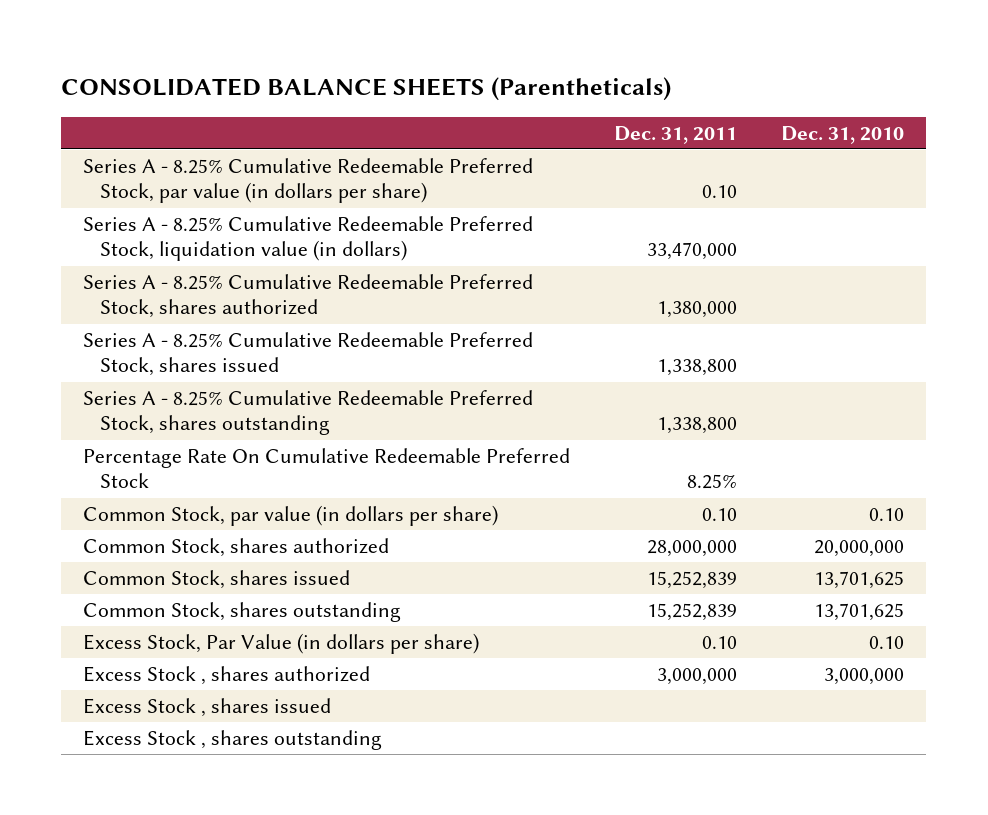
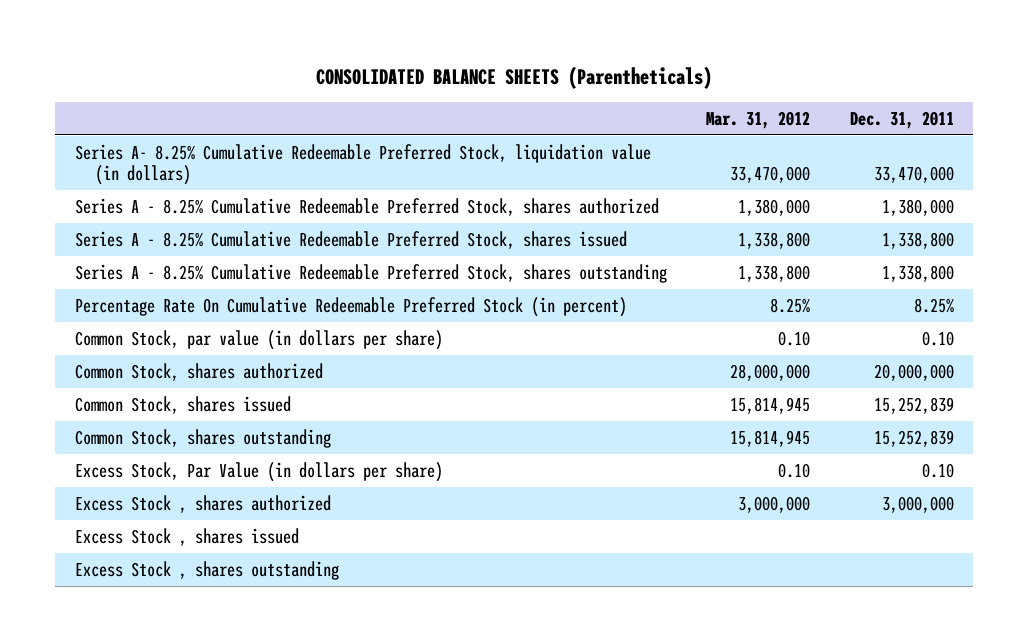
- | Dec. 31, 2011 | Dec. 31, 2010
+ | Mar. 31, 2012 | Dec. 31, 2011
- Series A - 8.25% Cumulative Redeemable Preferred Stock, par value (in dollars per share) | 0.10 |
- Series A - 8.25% Cumulative Redeemable Preferred Stock, liquidation value (in dollars) | 33,470,000 |
+ Series A- 8.25% Cumulative Redeemable Preferred Stock, liquidation value (in dollars) | 33,470,000 | 33,470,000
- Percentage Rate On Cumulative Redeemable Preferred Stock | 8.25% |
+ Percentage Rate On Cumulative Redeemable Preferred Stock (in percent) | 8.25% | 8.25%
- Common Stock, shares authorized | 28,000,000 | 20,000,000
+ Common Stock, shares authorized | 28,000,000 | 20,000,000

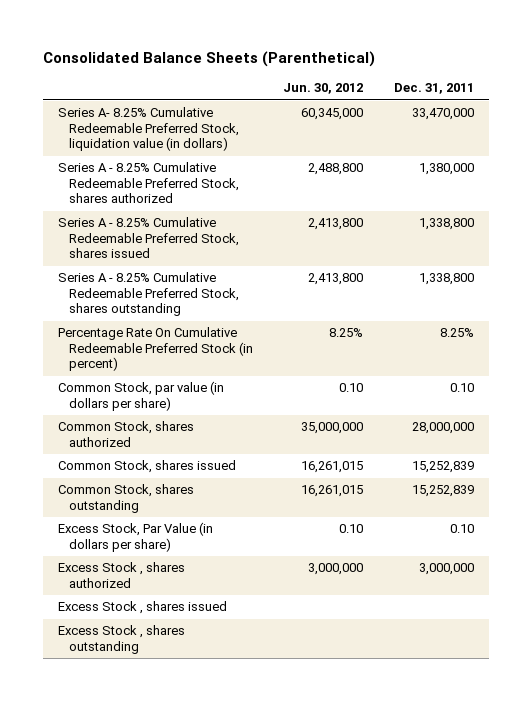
- CONSOLIDATED BALANCE SHEETS (Parentheticals)
+ Consolidated Balance Sheets (Parenthetical)
- | Mar. 31, 2012 | Dec. 31, 2011
+ | Jun. 30, 2012 | Dec. 31, 2011
- Common Stock, shares authorized | 28,000,000 | 20,000,000
+ Common Stock, shares authorized | 35,000,000 | 28,000,000

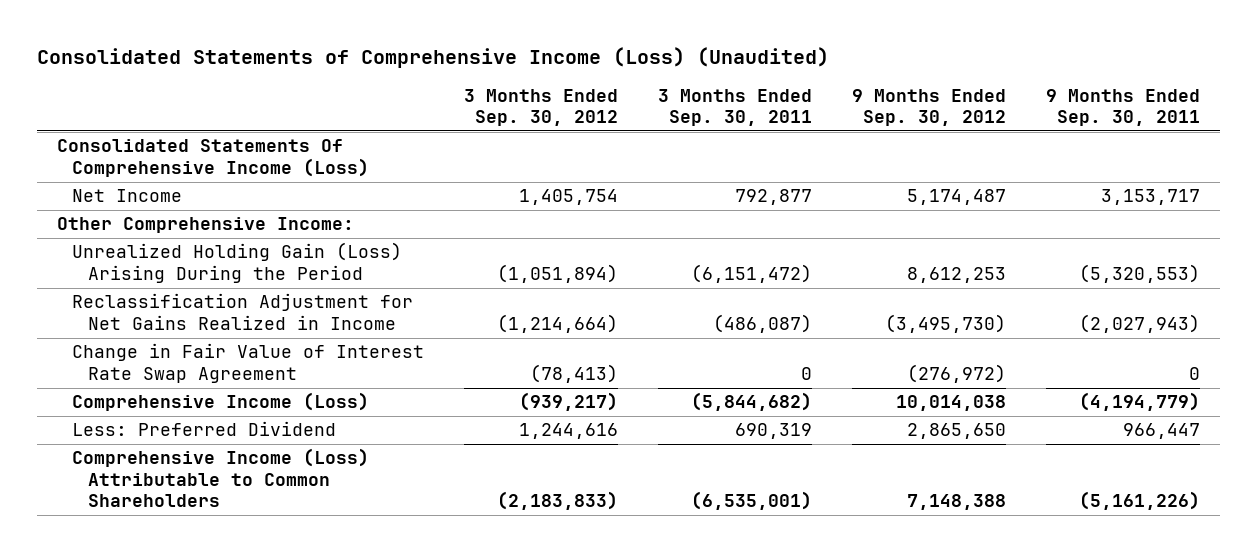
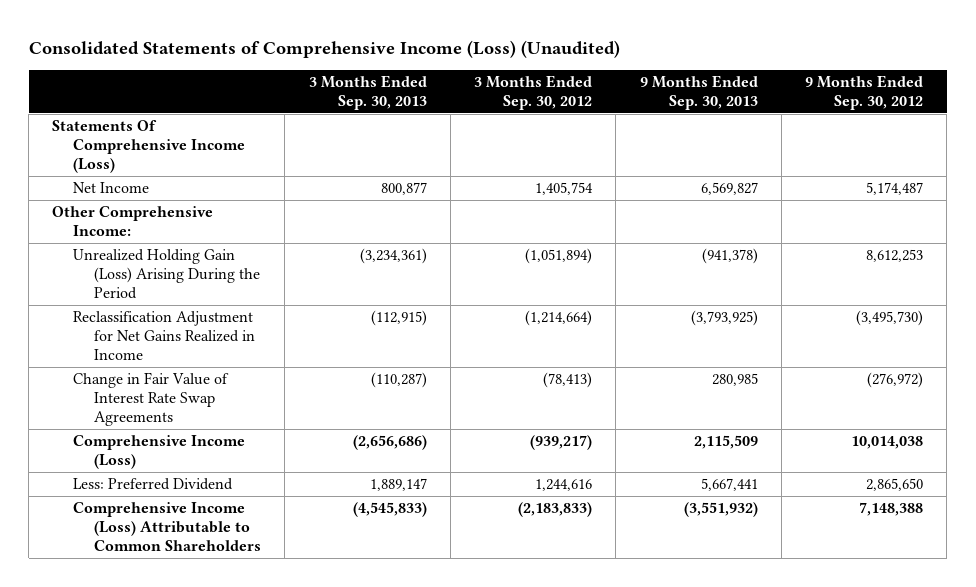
- | 3 Months Ended Sep. 30, 2012 | 3 Months Ended Sep. 30, 2011 | 9 Months Ended Sep. 30, 2012 | 9 Months Ended Sep. 30, 2011
+ | 3 Months Ended Sep. 30, 2013 | 3 Months Ended Sep. 30, 2012 | 9 Months Ended Sep. 30, 2013 | 9 Months Ended Sep. 30, 2012
- Consolidated Statements Of Comprehensive Income (Loss)
+ Statements Of Comprehensive Income (Loss)
- Change in Fair Value of Interest Rate Swap Agreement | (78,413) | 0 | (276,972) | 0
+ Change in Fair Value of Interest Rate Swap Agreements | (110,287) | (78,413) | 280,985 | (276,972)

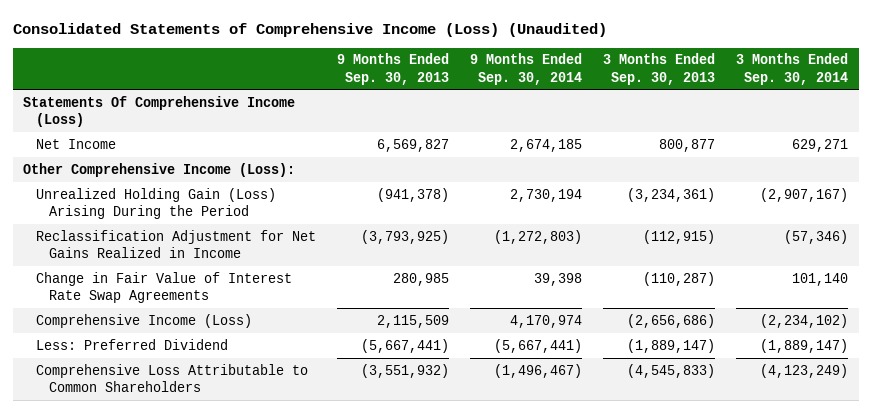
- | 3 Months Ended Sep. 30, 2013 | 3 Months Ended Sep. 30, 2012 | 9 Months Ended Sep. 30, 2013 | 9 Months Ended Sep. 30, 2012
+ | 9 Months Ended Sep. 30, 2013 | 9 Months Ended Sep. 30, 2014 | 3 Months Ended Sep. 30, 2013 | 3 Months Ended Sep. 30, 2014
- Other Comprehensive Income:
+ Other Comprehensive Income (Loss):
- Less: Preferred Dividend | 1,889,147 | 1,244,616 | 5,667,441 | 2,865,650
- Comprehensive Income (Loss) Attributable to Common Shareholders | (4,545,833) | (2,183,833) | (3,551,932) | 7,148,388
+ Less: Preferred Dividend | (5,667,441) | (5,667,441) | (1,889,147) | (1,889,147)
+ Comprehensive Loss Attributable to Common Shareholders | (3,551,932) | (1,496,467) | (4,545,833) | (4,123,249)

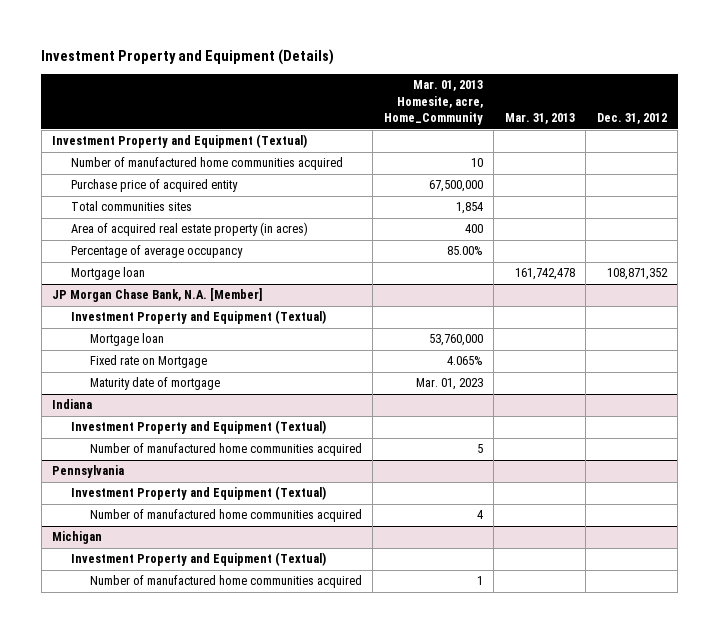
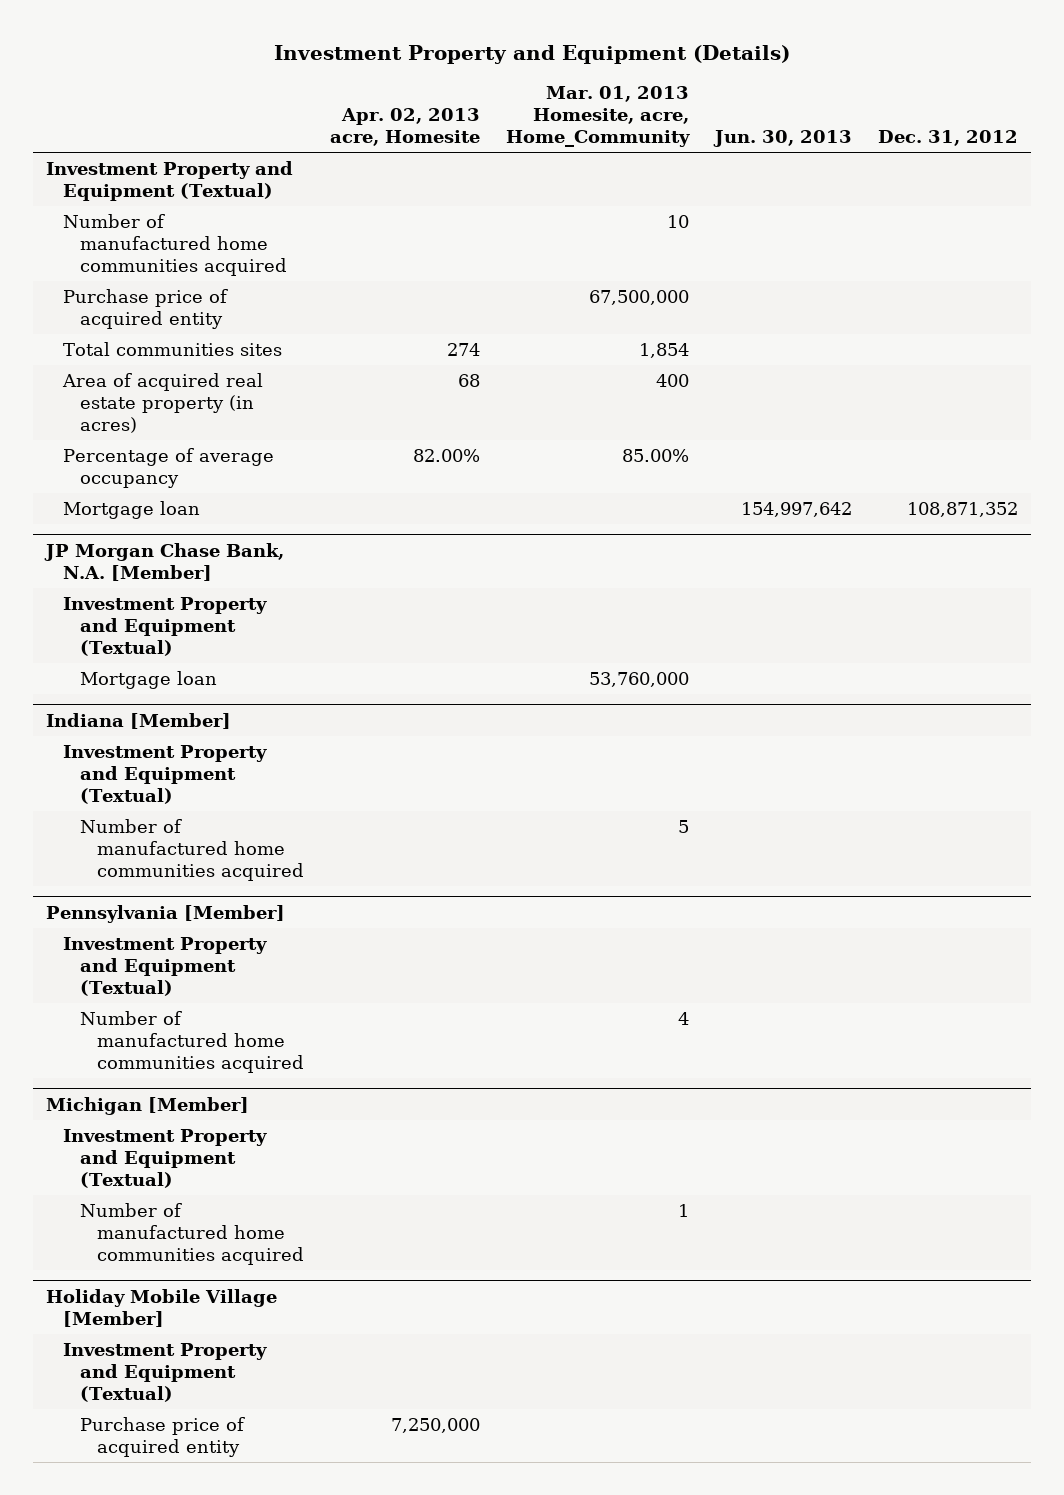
- | Mar. 01, 2013 Homesite, acre, Home_Community | Mar. 31, 2013 | Dec. 31, 2012
+ | Apr. 02, 2013 acre, Homesite | Mar. 01, 2013 Homesite, acre, Home_Community | Jun. 30, 2013 | Dec. 31, 2012
@ JP Morgan Chase Bank, N.A. [Member]
- Fixed rate on Mortgage | 4.065% | |
- Maturity date of mortgage | Mar. 01, 2023 | |
- Indiana
+ Indiana [Member]
- Pennsylvania
+ Pennsylvania [Member]
- Michigan
+ Michigan [Member]
+ Holiday Mobile Village [Member]
+ Investment Property and Equipment (Textual)
+ Purchase price of acquired entity | 7,250,000 | | |

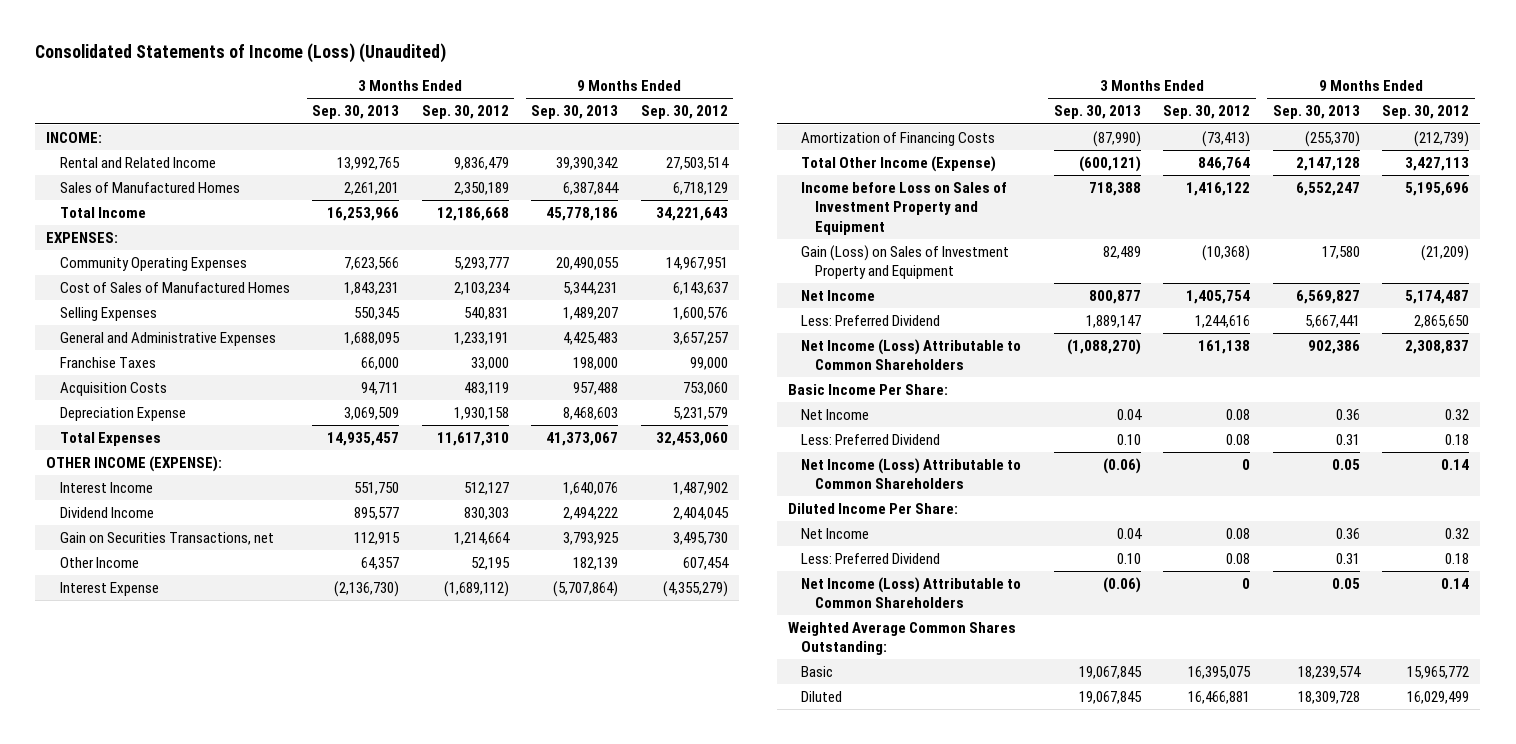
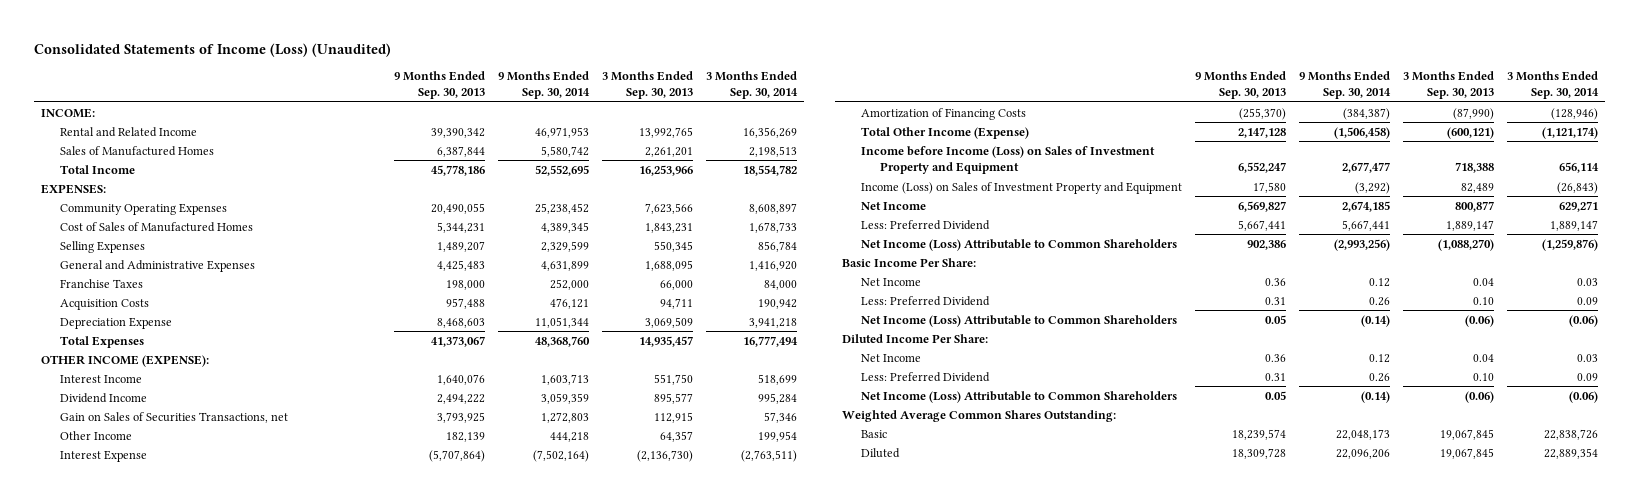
- | 3 Months Ended Sep. 30, 2013 | 3 Months Ended Sep. 30, 2012 | 9 Months Ended Sep. 30, 2013 | 9 Months Ended Sep. 30, 2012
+ | 9 Months Ended Sep. 30, 2013 | 9 Months Ended Sep. 30, 2014 | 3 Months Ended Sep. 30, 2013 | 3 Months Ended Sep. 30, 2014
- Gain on Securities Transactions, net | 112,915 | 1,214,664 | 3,793,925 | 3,495,730
+ Gain on Sales of Securities Transactions, net | 3,793,925 | 1,272,803 | 112,915 | 57,346
- Income before Loss on Sales of Investment Property and Equipment | 718,388 | 1,416,122 | 6,552,247 | 5,195,696
- Gain (Loss) on Sales of Investment Property and Equipment | 82,489 | (10,368) | 17,580 | (21,209)
+ Income before Income (Loss) on Sales of Investment Property and Equipment | 6,552,247 | 2,677,477 | 718,388 | 656,114
+ Income (Loss) on Sales of Investment Property and Equipment | 17,580 | (3,292) | 82,489 | (26,843)

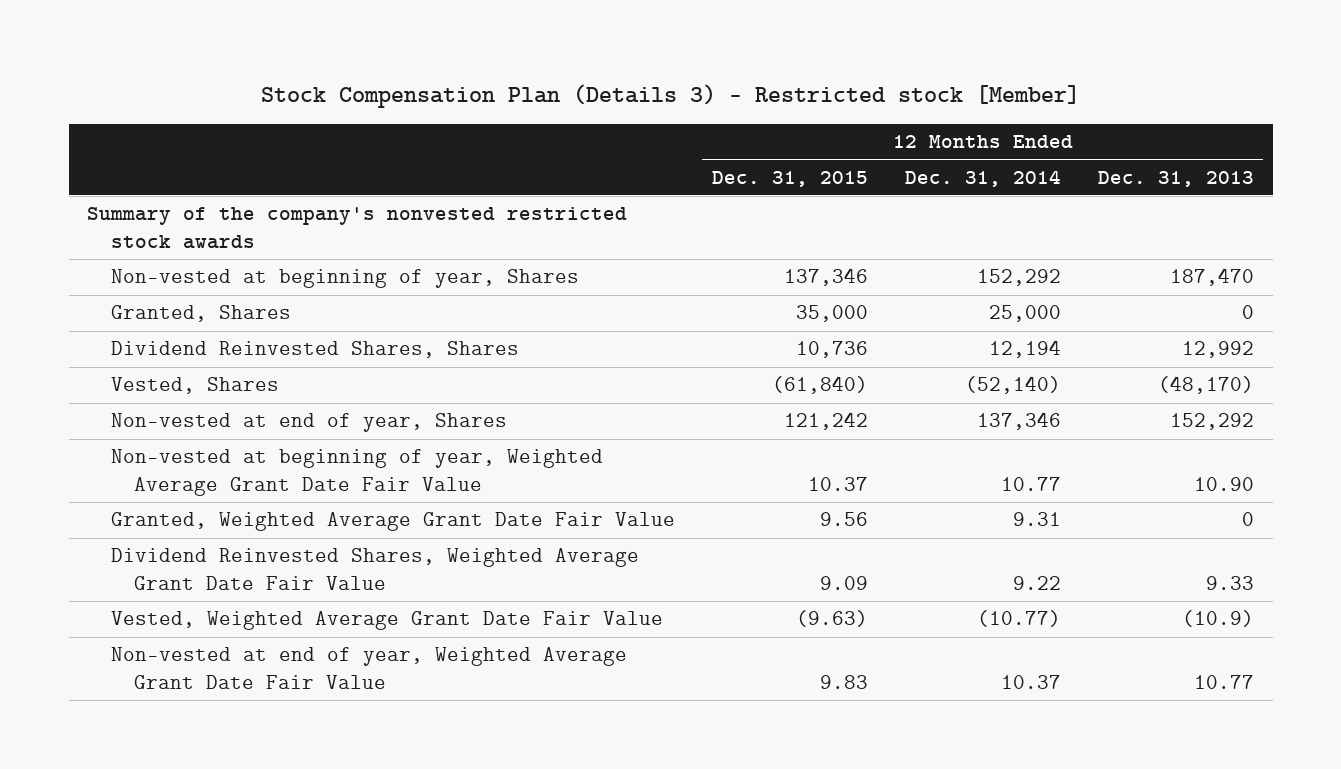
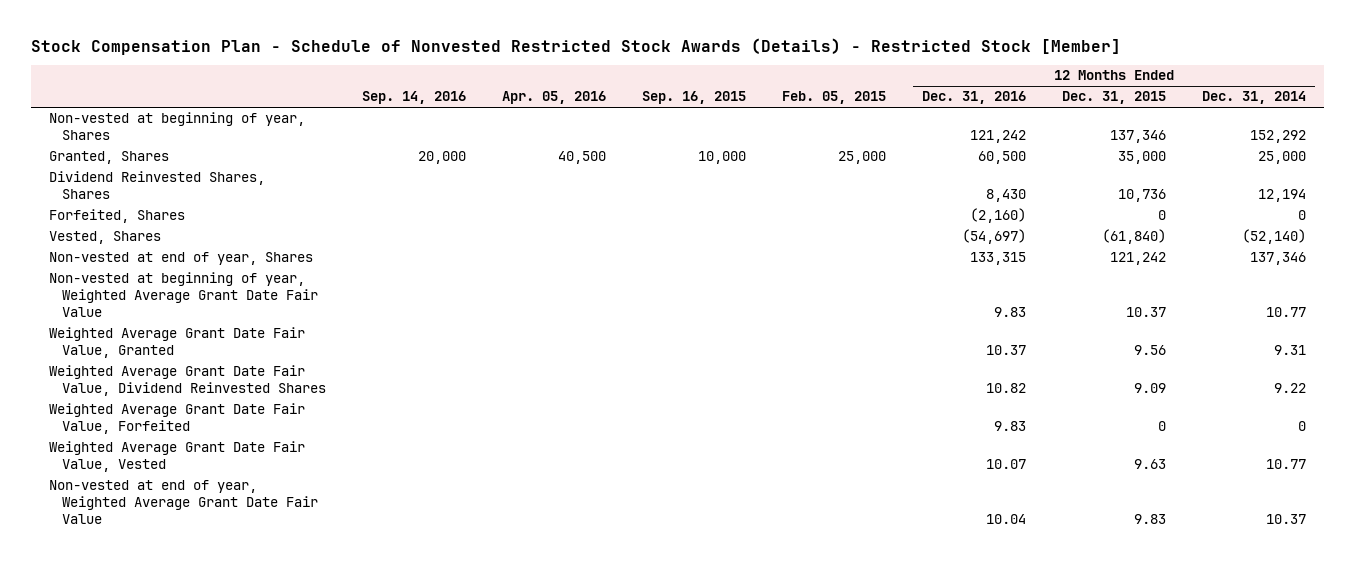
- Stock Compensation Plan (Details 3) - Restricted stock [Member]
+ Stock Compensation Plan - Schedule of Nonvested Restricted Stock Awards (Details) - Restricted Stock [Member]
- | 12 Months Ended Dec. 31, 2015 | 12 Months Ended Dec. 31, 2014 | 12 Months Ended Dec. 31, 2013
+ | Sep. 14, 2016 | Apr. 05, 2016 | Sep. 16, 2015 | Feb. 05, 2015 | 12 Months Ended Dec. 31, 2016 | 12 Months Ended Dec. 31, 2015 | 12 Months Ended Dec. 31, 2014
- Summary of the company's nonvested restricted stock awards
+ Forfeited, Shares | | | | | (2,160) | 0 | 0
- Granted, Weighted Average Grant Date Fair Value | 9.56 | 9.31 | 0
- Dividend Reinvested Shares, Weighted Average Grant Date Fair Value | 9.09 | 9.22 | 9.33
- Vested, Weighted Average Grant Date Fair Value | (9.63) | (10.77) | (10.9)
+ Weighted Average Grant Date Fair Value, Granted | | | | | 10.37 | 9.56 | 9.31
+ Weighted Average Grant Date Fair Value, Dividend Reinvested Shares | | | | | 10.82 | 9.09 | 9.22
+ Weighted Average Grant Date Fair Value, Forfeited | | | | | 9.83 | 0 | 0
+ Weighted Average Grant Date Fair Value, Vested | | | | | 10.07 | 9.63 | 10.77

